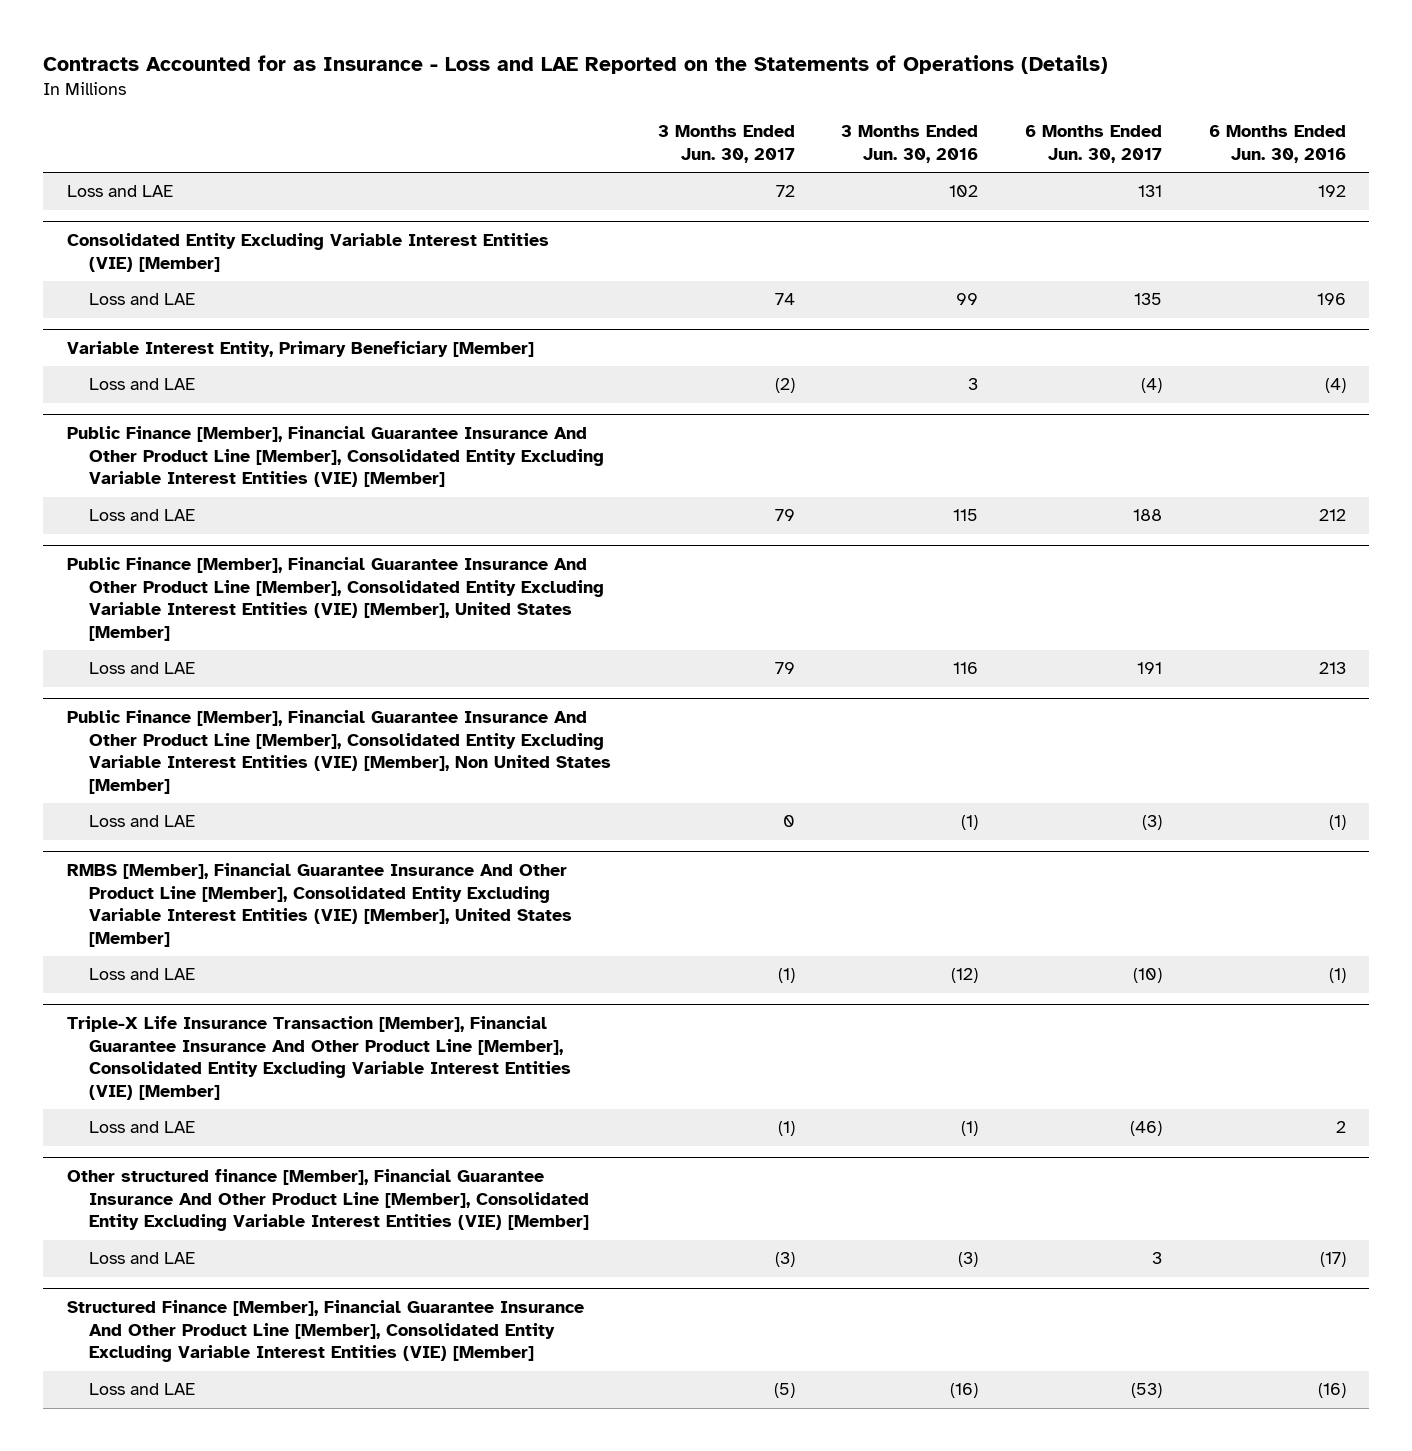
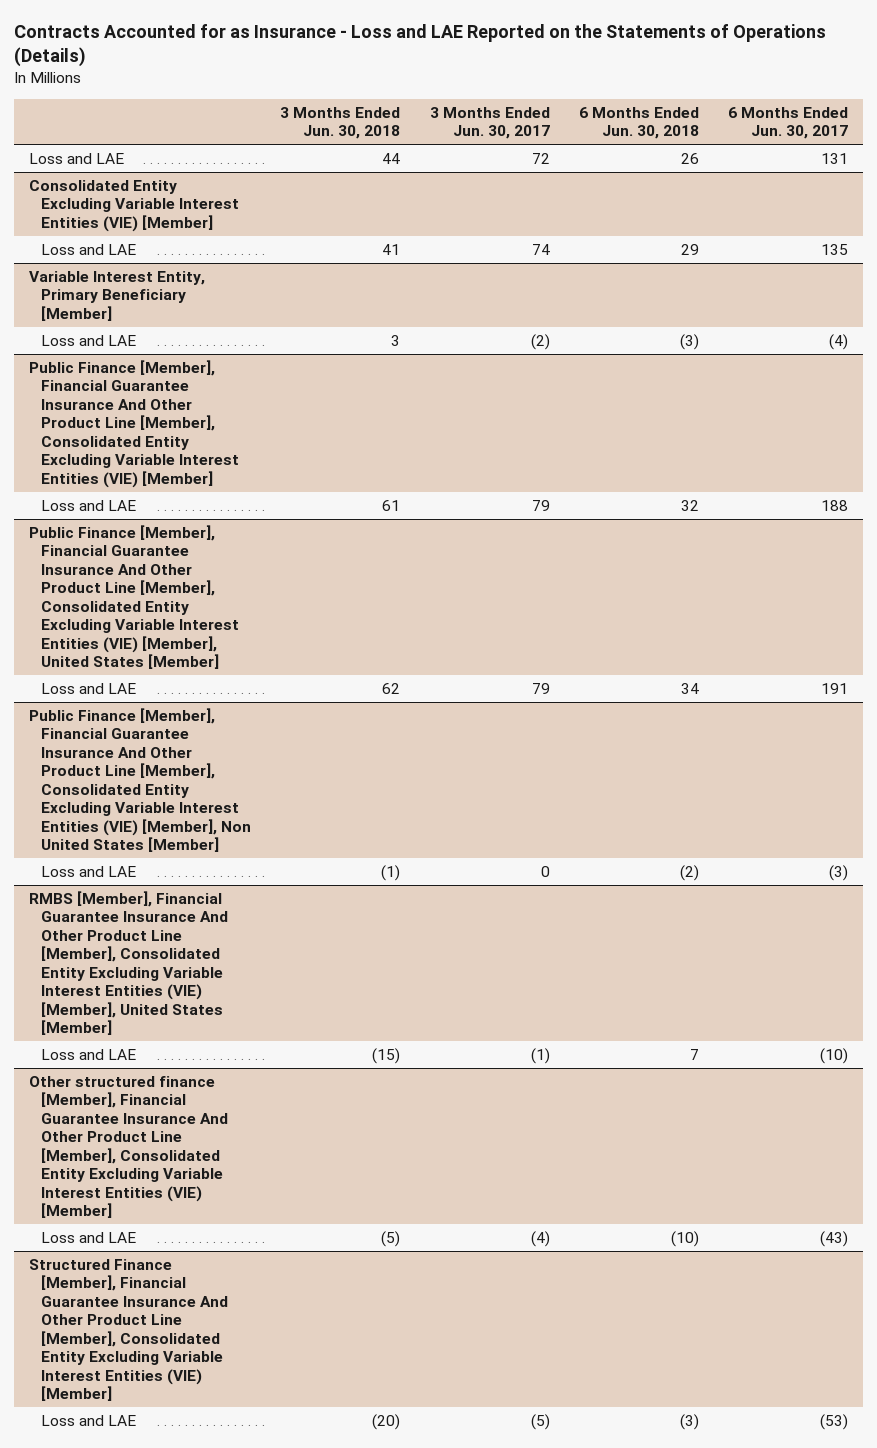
- | 3 Months Ended Jun. 30, 2017 | 3 Months Ended Jun. 30, 2016 | 6 Months Ended Jun. 30, 2017 | 6 Months Ended Jun. 30, 2016
+ | 3 Months Ended Jun. 30, 2018 | 3 Months Ended Jun. 30, 2017 | 6 Months Ended Jun. 30, 2018 | 6 Months Ended Jun. 30, 2017
- Triple-X Life Insurance Transaction [Member], Financial Guarantee Insurance And Other Product Line [Member], Consolidated Entity Excluding Variable Interest Entities (VIE) [Member]
- Loss and LAE | (1) | (1) | (46) | 2
@ Other structured finance [Member], Financial Guarantee Insurance And Other Product Line [Member], Consolidated Entity Excluding Variable Interest Entities (VIE) [Member]
- Loss and LAE | (3) | (3) | 3 | (17)
+ Loss and LAE | (5) | (4) | (10) | (43)

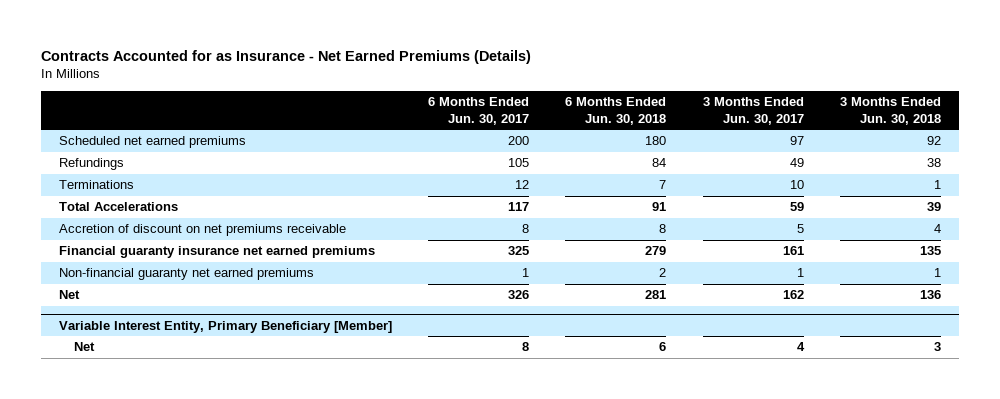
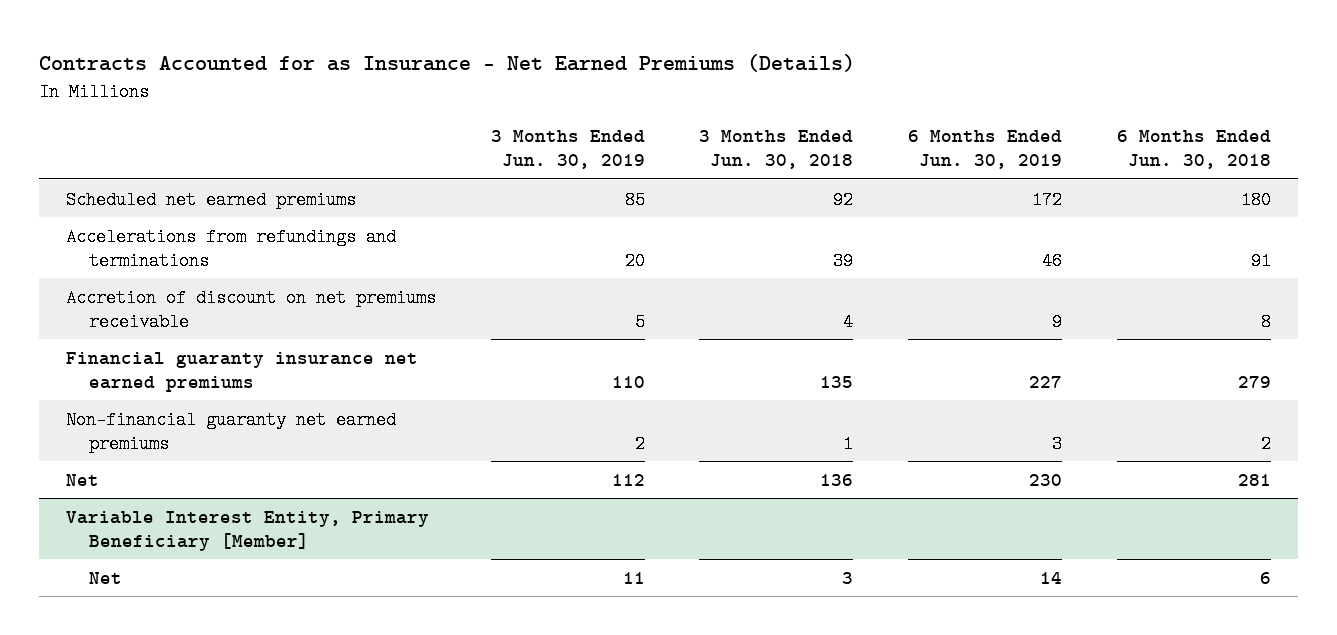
- | 6 Months Ended Jun. 30, 2017 | 6 Months Ended Jun. 30, 2018 | 3 Months Ended Jun. 30, 2017 | 3 Months Ended Jun. 30, 2018
+ | 3 Months Ended Jun. 30, 2019 | 3 Months Ended Jun. 30, 2018 | 6 Months Ended Jun. 30, 2019 | 6 Months Ended Jun. 30, 2018
- Refundings | 105 | 84 | 49 | 38
- Terminations | 12 | 7 | 10 | 1
- Total Accelerations | 117 | 91 | 59 | 39
+ Accelerations from refundings and terminations | 20 | 39 | 46 | 91

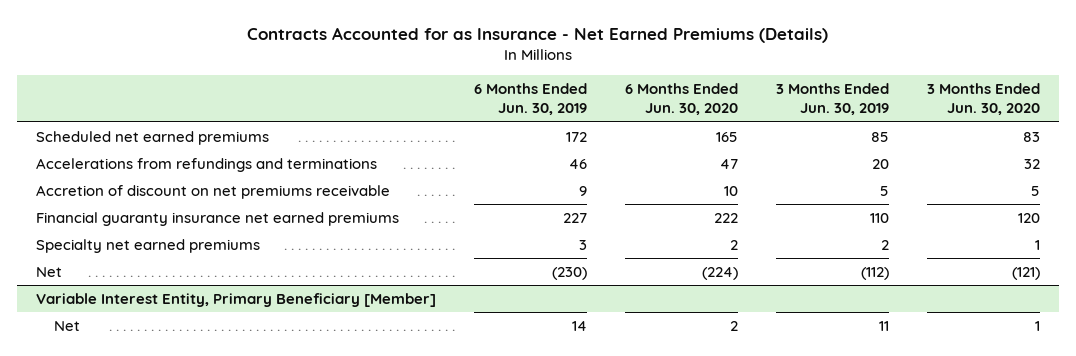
- | 3 Months Ended Jun. 30, 2019 | 3 Months Ended Jun. 30, 2018 | 6 Months Ended Jun. 30, 2019 | 6 Months Ended Jun. 30, 2018
+ | 6 Months Ended Jun. 30, 2019 | 6 Months Ended Jun. 30, 2020 | 3 Months Ended Jun. 30, 2019 | 3 Months Ended Jun. 30, 2020
- Non-financial guaranty net earned premiums | 2 | 1 | 3 | 2
- Net | 112 | 136 | 230 | 281
+ Specialty net earned premiums | 3 | 2 | 2 | 1
+ Net | (230) | (224) | (112) | (121)

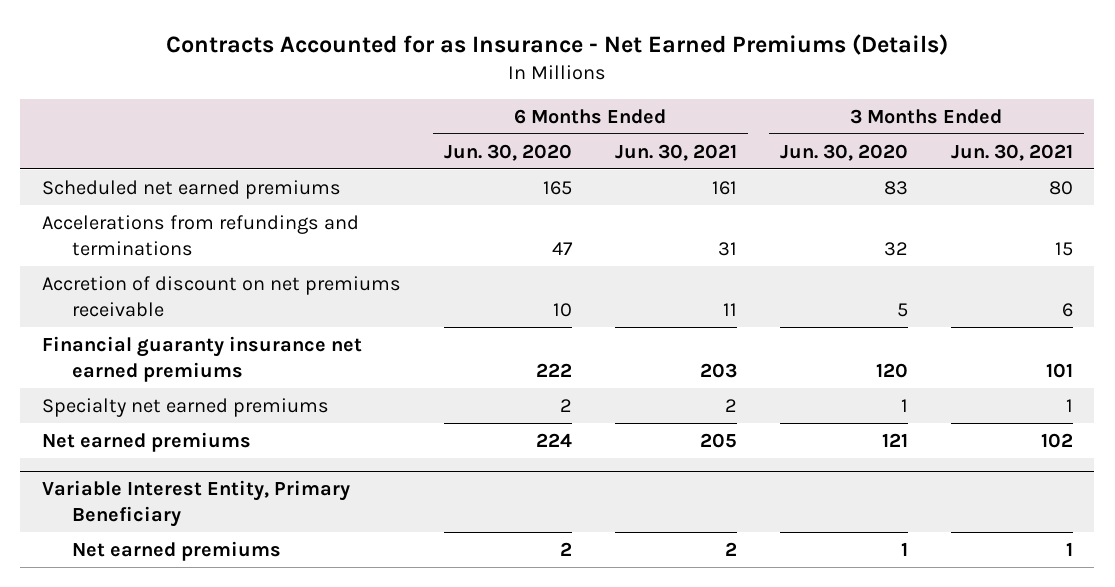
- | 6 Months Ended Jun. 30, 2019 | 6 Months Ended Jun. 30, 2020 | 3 Months Ended Jun. 30, 2019 | 3 Months Ended Jun. 30, 2020
+ | 6 Months Ended Jun. 30, 2020 | 6 Months Ended Jun. 30, 2021 | 3 Months Ended Jun. 30, 2020 | 3 Months Ended Jun. 30, 2021
- Net | (230) | (224) | (112) | (121)
- Variable Interest Entity, Primary Beneficiary [Member]
- Net | 14 | 2 | 11 | 1
+ Net earned premiums | 224 | 205 | 121 | 102
+ Variable Interest Entity, Primary Beneficiary
+ Net earned premiums | 2 | 2 | 1 | 1

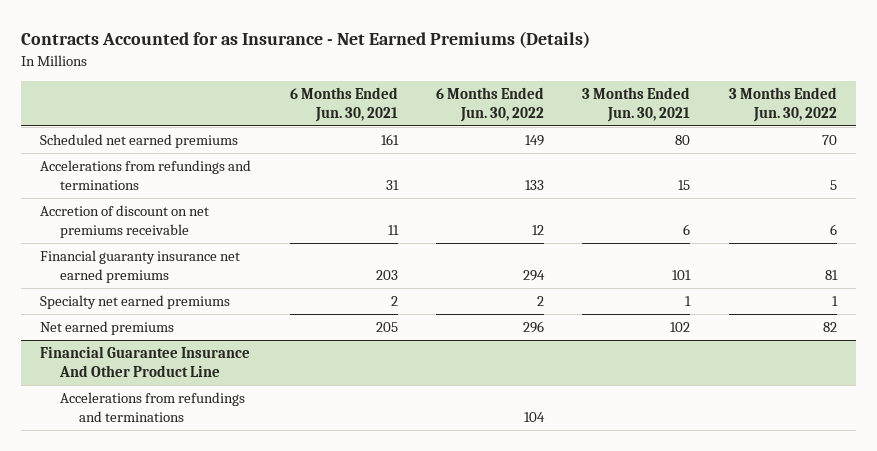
- | 6 Months Ended Jun. 30, 2020 | 6 Months Ended Jun. 30, 2021 | 3 Months Ended Jun. 30, 2020 | 3 Months Ended Jun. 30, 2021
+ | 6 Months Ended Jun. 30, 2021 | 6 Months Ended Jun. 30, 2022 | 3 Months Ended Jun. 30, 2021 | 3 Months Ended Jun. 30, 2022
- Variable Interest Entity, Primary Beneficiary
- Net earned premiums | 2 | 2 | 1 | 1
+ Financial Guarantee Insurance And Other Product Line
+ Accelerations from refundings and terminations | | 104 | |

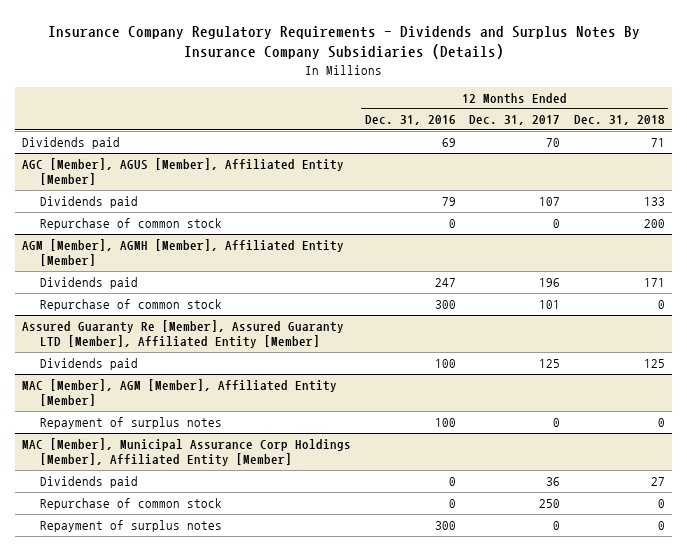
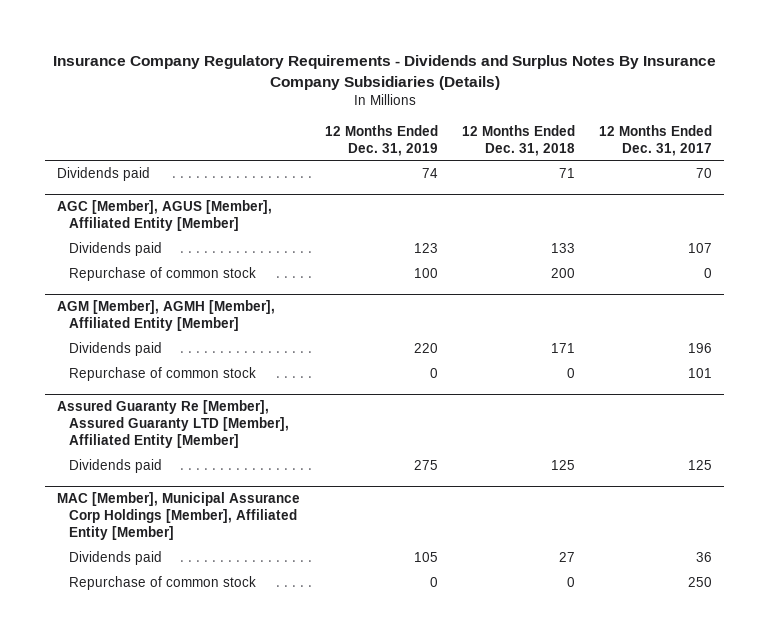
- | 12 Months Ended Dec. 31, 2016 | 12 Months Ended Dec. 31, 2017 | 12 Months Ended Dec. 31, 2018
+ | 12 Months Ended Dec. 31, 2019 | 12 Months Ended Dec. 31, 2018 | 12 Months Ended Dec. 31, 2017
- MAC [Member], AGM [Member], Affiliated Entity [Member]
- Repayment of surplus notes | 100 | 0 | 0
@ MAC [Member], Municipal Assurance Corp Holdings [Member], Affiliated Entity [Member]
- Repayment of surplus notes | 300 | 0 | 0

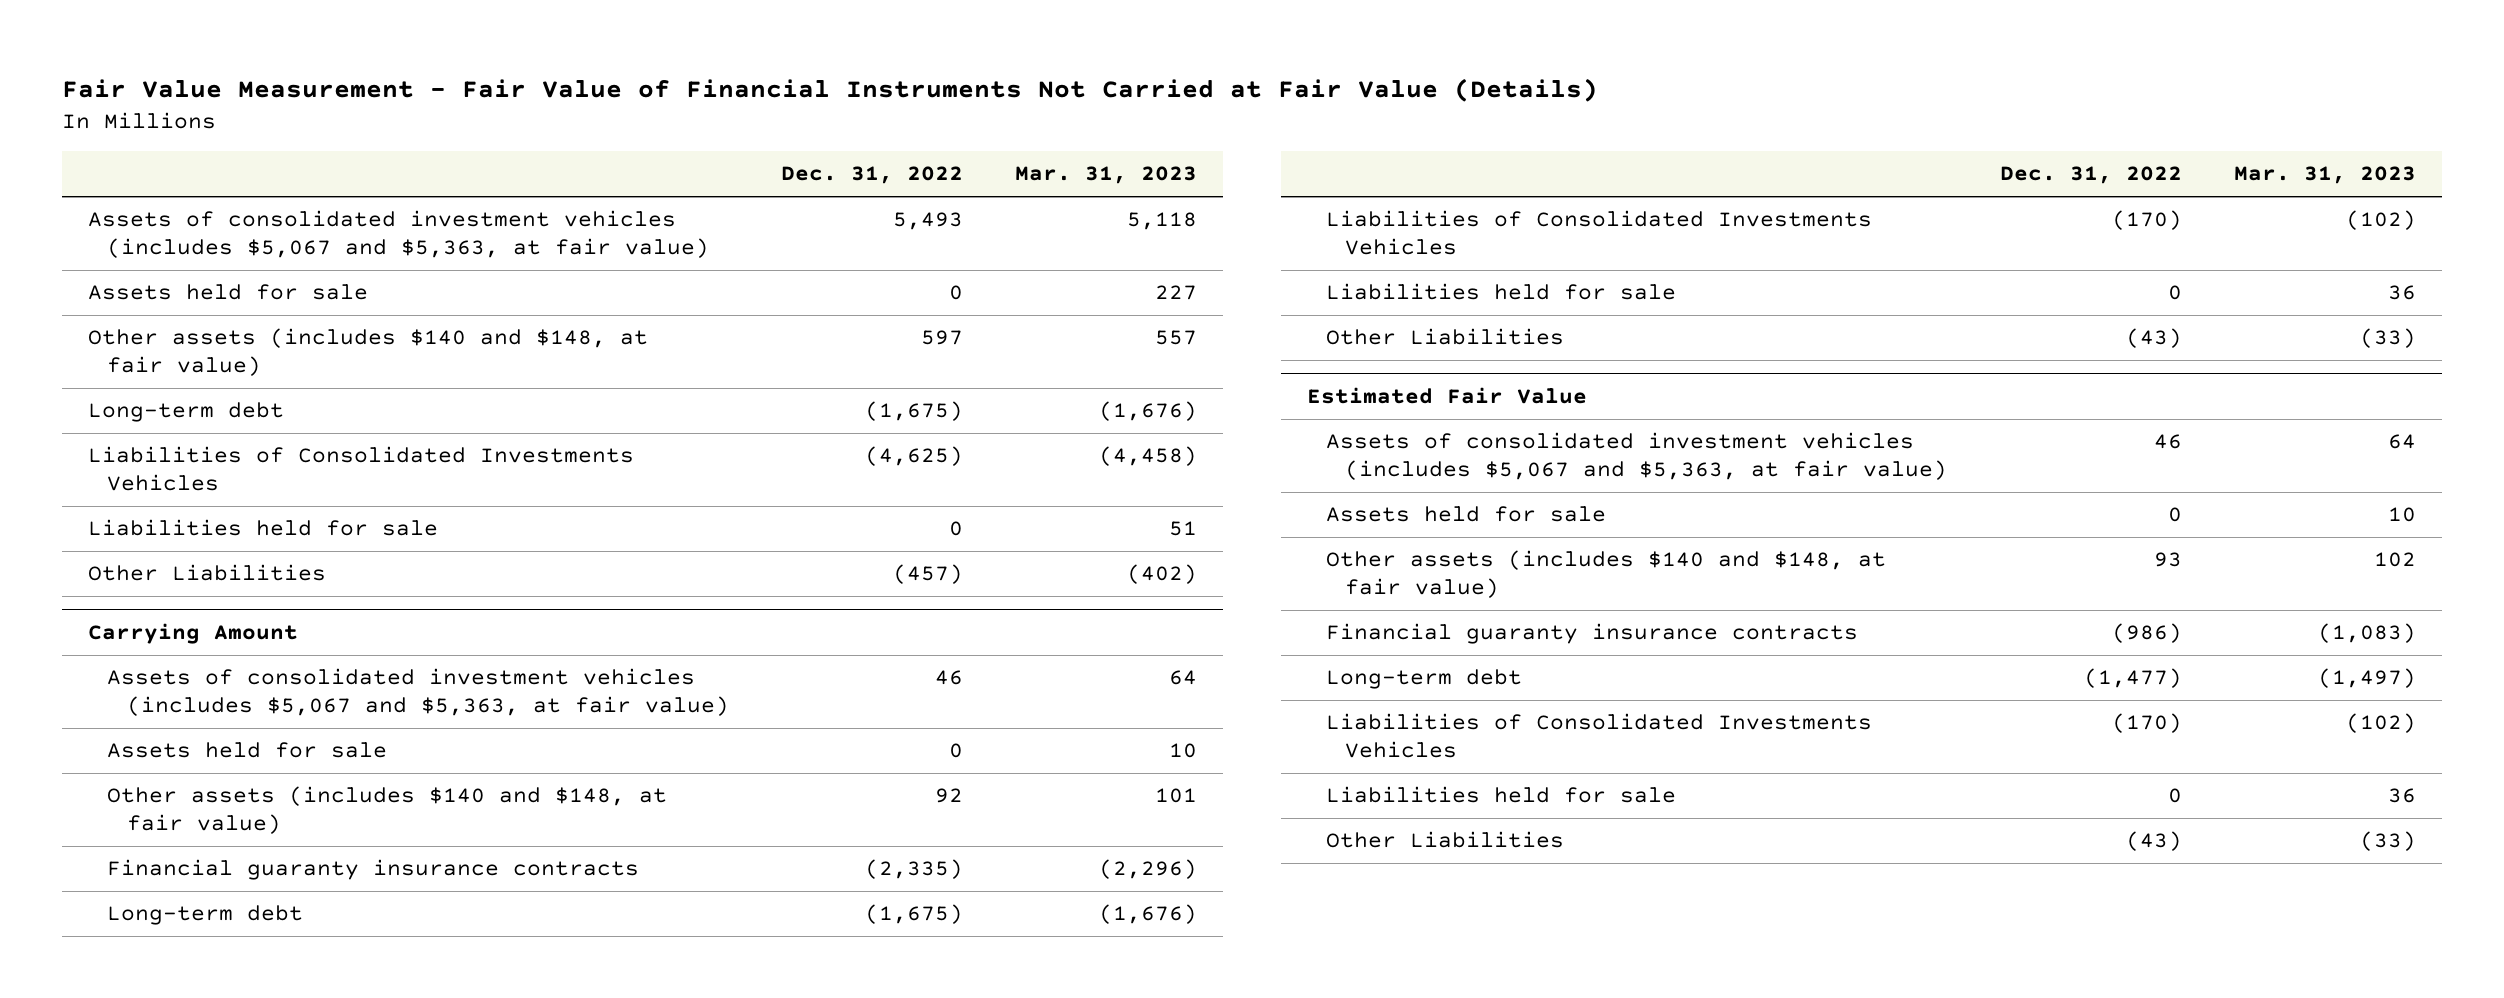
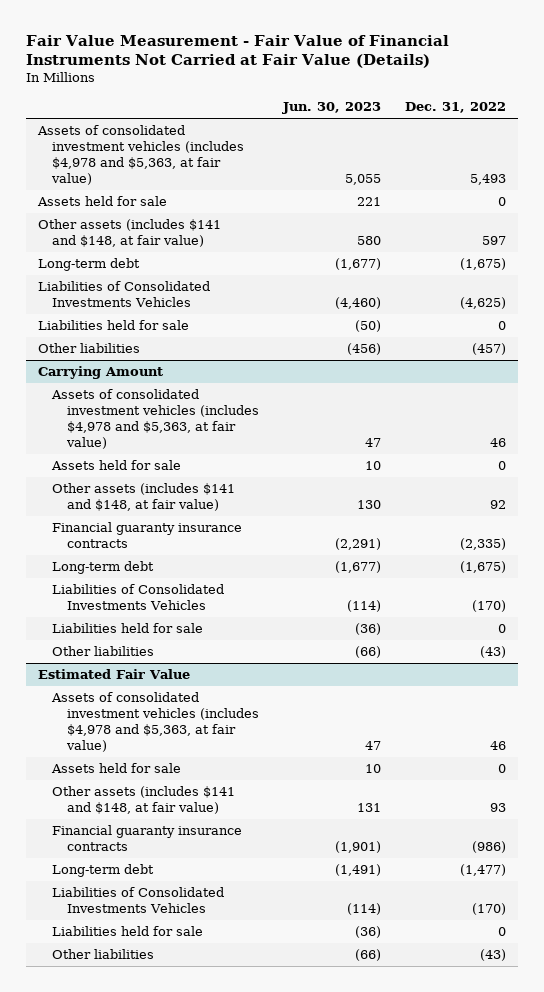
- | Dec. 31, 2022 | Mar. 31, 2023
+ | Jun. 30, 2023 | Dec. 31, 2022
- Assets of consolidated investment vehicles (includes $5,067 and $5,363, at fair value) | 5,493 | 5,118
+ Assets of consolidated investment vehicles (includes $4,978 and $5,363, at fair value) | 5,055 | 5,493
- Other assets (includes $140 and $148, at fair value) | 597 | 557
+ Other assets (includes $141 and $148, at fair value) | 580 | 597
- Other Liabilities | (457) | (402)
+ Other liabilities | (456) | (457)
@ Carrying Amount
- Assets of consolidated investment vehicles (includes $5,067 and $5,363, at fair value) | 46 | 64
+ Assets of consolidated investment vehicles (includes $4,978 and $5,363, at fair value) | 47 | 46
- Other assets (includes $140 and $148, at fair value) | 92 | 101
+ Other assets (includes $141 and $148, at fair value) | 130 | 92
- Other Liabilities | (43) | (33)
+ Other liabilities | (66) | (43)
@ Estimated Fair Value
- Assets of consolidated investment vehicles (includes $5,067 and $5,363, at fair value) | 46 | 64
+ Assets of consolidated investment vehicles (includes $4,978 and $5,363, at fair value) | 47 | 46
- Other assets (includes $140 and $148, at fair value) | 93 | 102
+ Other assets (includes $141 and $148, at fair value) | 131 | 93
- Other Liabilities | (43) | (33)
+ Other liabilities | (66) | (43)

